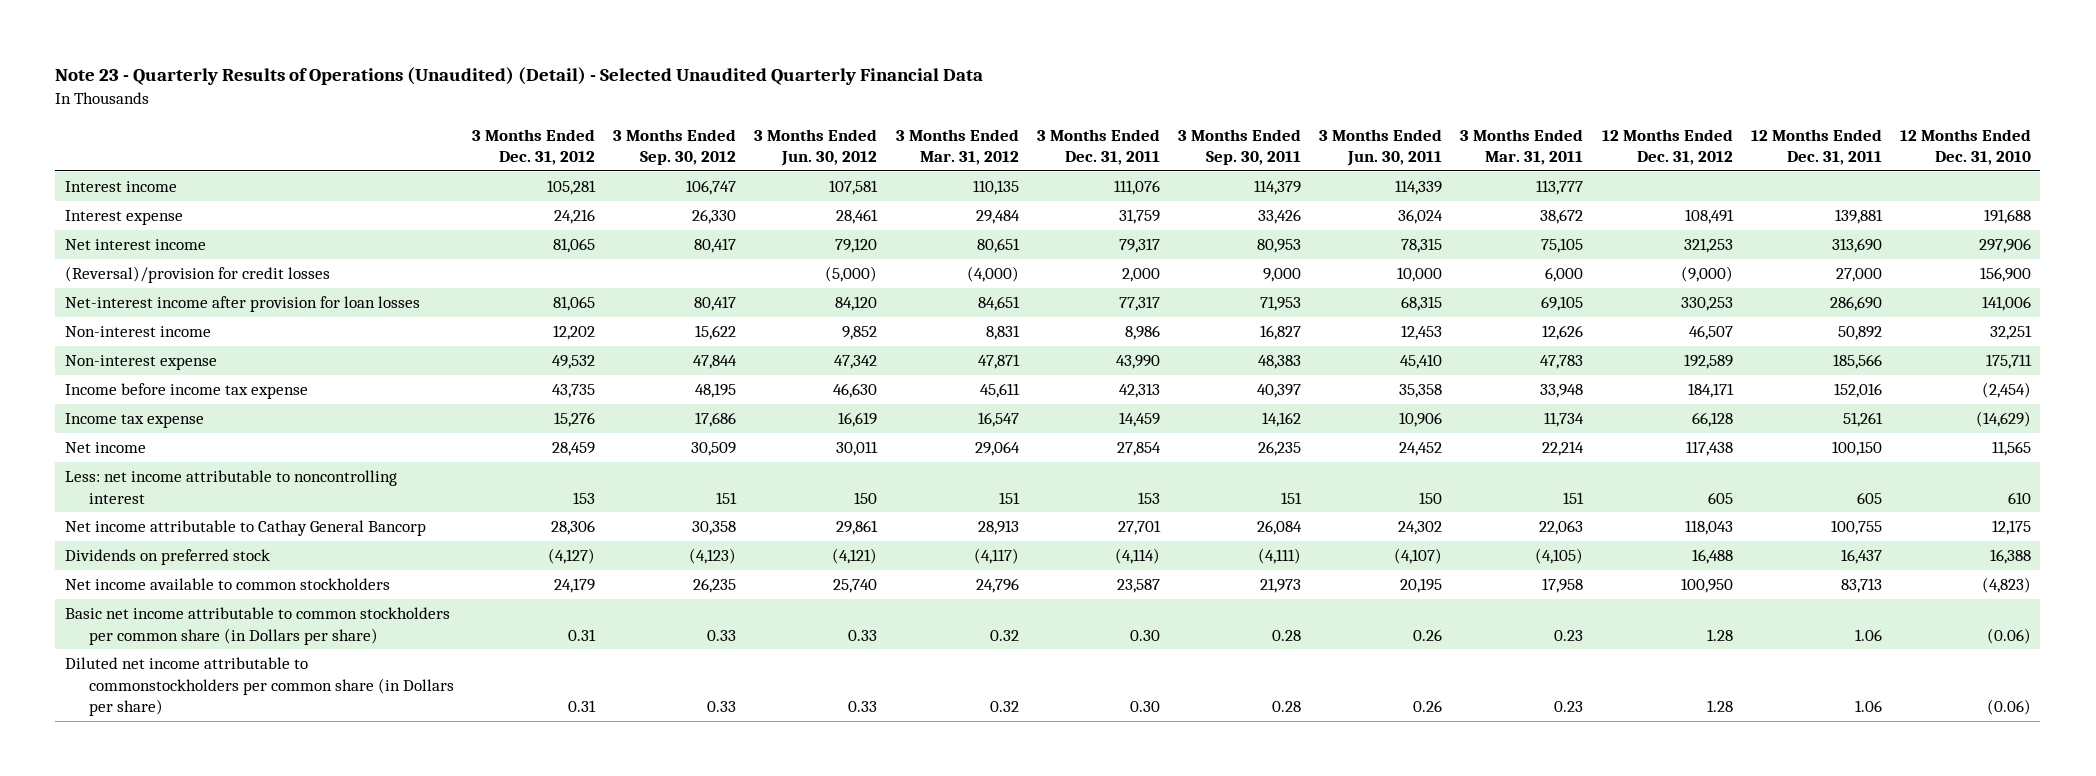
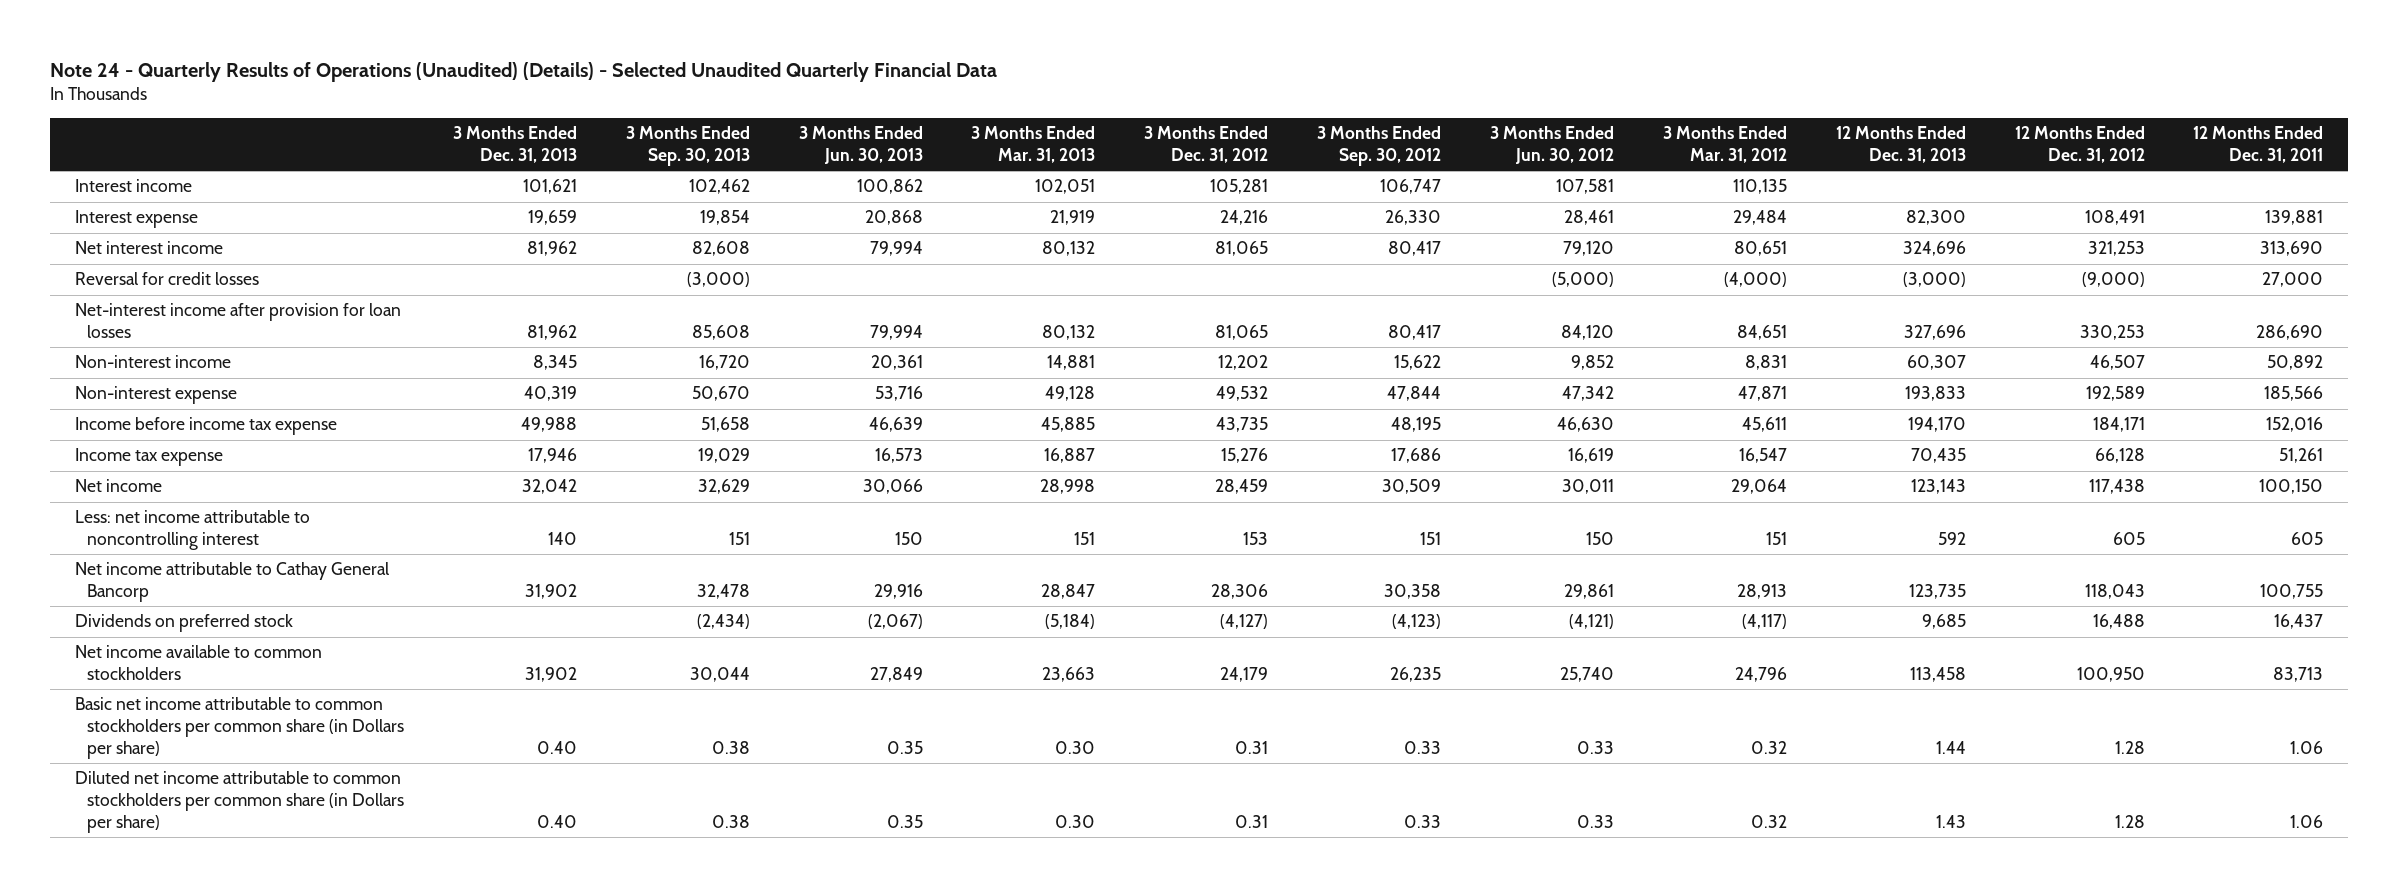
- Note 23 - Quarterly Results of Operations (Unaudited) (Detail) - Selected Unaudited Quarterly Financial Data
+ Note 24 - Quarterly Results of Operations (Unaudited) (Details) - Selected Unaudited Quarterly Financial Data
- | 3 Months Ended Dec. 31, 2012 | 3 Months Ended Sep. 30, 2012 | 3 Months Ended Jun. 30, 2012 | 3 Months Ended Mar. 31, 2012 | 3 Months Ended Dec. 31, 2011 | 3 Months Ended Sep. 30, 2011 | 3 Months Ended Jun. 30, 2011 | 3 Months Ended Mar. 31, 2011 | 12 Months Ended Dec. 31, 2012 | 12 Months Ended Dec. 31, 2011 | 12 Months Ended Dec. 31, 2010
+ | 3 Months Ended Dec. 31, 2013 | 3 Months Ended Sep. 30, 2013 | 3 Months Ended Jun. 30, 2013 | 3 Months Ended Mar. 31, 2013 | 3 Months Ended Dec. 31, 2012 | 3 Months Ended Sep. 30, 2012 | 3 Months Ended Jun. 30, 2012 | 3 Months Ended Mar. 31, 2012 | 12 Months Ended Dec. 31, 2013 | 12 Months Ended Dec. 31, 2012 | 12 Months Ended Dec. 31, 2011
- (Reversal)/provision for credit losses | | | (5,000) | (4,000) | 2,000 | 9,000 | 10,000 | 6,000 | (9,000) | 27,000 | 156,900
+ Reversal for credit losses | | (3,000) | | | | | (5,000) | (4,000) | (3,000) | (9,000) | 27,000
- Diluted net income attributable to commonstockholders per common share (in Dollars per share) | 0.31 | 0.33 | 0.33 | 0.32 | 0.30 | 0.28 | 0.26 | 0.23 | 1.28 | 1.06 | (0.06)
+ Diluted net income attributable to common stockholders per common share (in Dollars per share) | 0.40 | 0.38 | 0.35 | 0.30 | 0.31 | 0.33 | 0.33 | 0.32 | 1.43 | 1.28 | 1.06

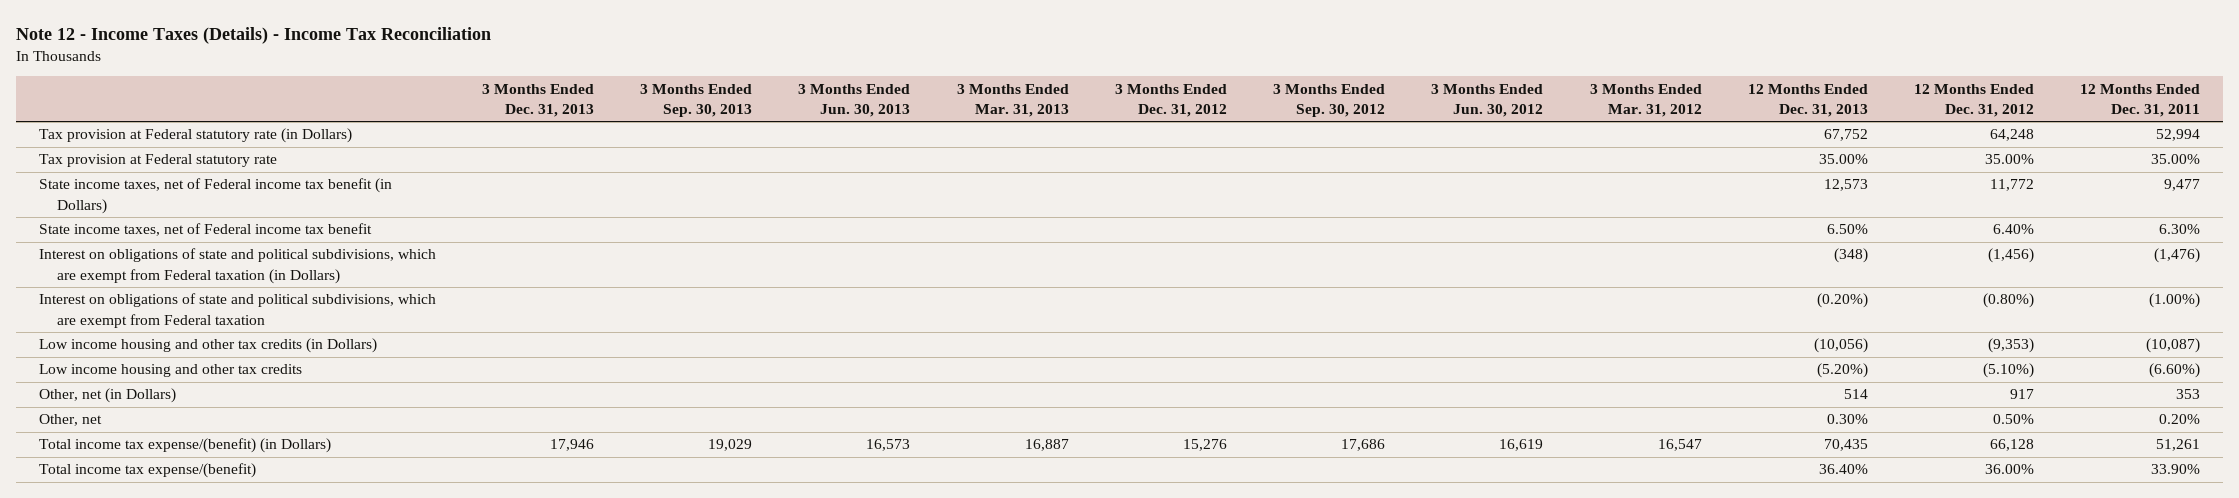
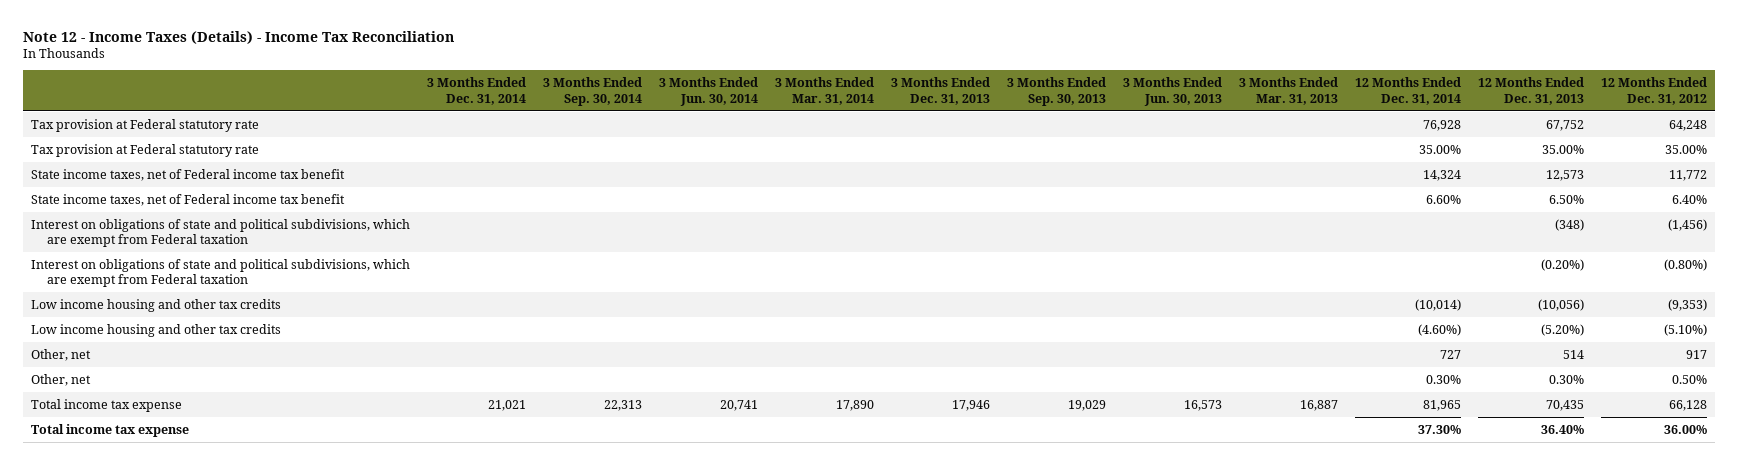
- | 3 Months Ended Dec. 31, 2013 | 3 Months Ended Sep. 30, 2013 | 3 Months Ended Jun. 30, 2013 | 3 Months Ended Mar. 31, 2013 | 3 Months Ended Dec. 31, 2012 | 3 Months Ended Sep. 30, 2012 | 3 Months Ended Jun. 30, 2012 | 3 Months Ended Mar. 31, 2012 | 12 Months Ended Dec. 31, 2013 | 12 Months Ended Dec. 31, 2012 | 12 Months Ended Dec. 31, 2011
+ | 3 Months Ended Dec. 31, 2014 | 3 Months Ended Sep. 30, 2014 | 3 Months Ended Jun. 30, 2014 | 3 Months Ended Mar. 31, 2014 | 3 Months Ended Dec. 31, 2013 | 3 Months Ended Sep. 30, 2013 | 3 Months Ended Jun. 30, 2013 | 3 Months Ended Mar. 31, 2013 | 12 Months Ended Dec. 31, 2014 | 12 Months Ended Dec. 31, 2013 | 12 Months Ended Dec. 31, 2012
- Tax provision at Federal statutory rate (in Dollars) | | | | | | | | | 67,752 | 64,248 | 52,994
+ Tax provision at Federal statutory rate | | | | | | | | | 76,928 | 67,752 | 64,248
- State income taxes, net of Federal income tax benefit (in Dollars) | | | | | | | | | 12,573 | 11,772 | 9,477
+ State income taxes, net of Federal income tax benefit | | | | | | | | | 14,324 | 12,573 | 11,772
- Interest on obligations of state and political subdivisions, which are exempt from Federal taxation (in Dollars) | | | | | | | | | (348) | (1,456) | (1,476)
+ Interest on obligations of state and political subdivisions, which are exempt from Federal taxation | | | | | | | | | | (348) | (1,456)
- Low income housing and other tax credits (in Dollars) | | | | | | | | | (10,056) | (9,353) | (10,087)
+ Low income housing and other tax credits | | | | | | | | | (10,014) | (10,056) | (9,353)
- Other, net (in Dollars) | | | | | | | | | 514 | 917 | 353
+ Other, net | | | | | | | | | 727 | 514 | 917
- Total income tax expense/(benefit) (in Dollars) | 17,946 | 19,029 | 16,573 | 16,887 | 15,276 | 17,686 | 16,619 | 16,547 | 70,435 | 66,128 | 51,261
- Total income tax expense/(benefit) | | | | | | | | | 36.40% | 36.00% | 33.90%
+ Total income tax expense | 21,021 | 22,313 | 20,741 | 17,890 | 17,946 | 19,029 | 16,573 | 16,887 | 81,965 | 70,435 | 66,128
+ Total income tax expense | | | | | | | | | 37.30% | 36.40% | 36.00%

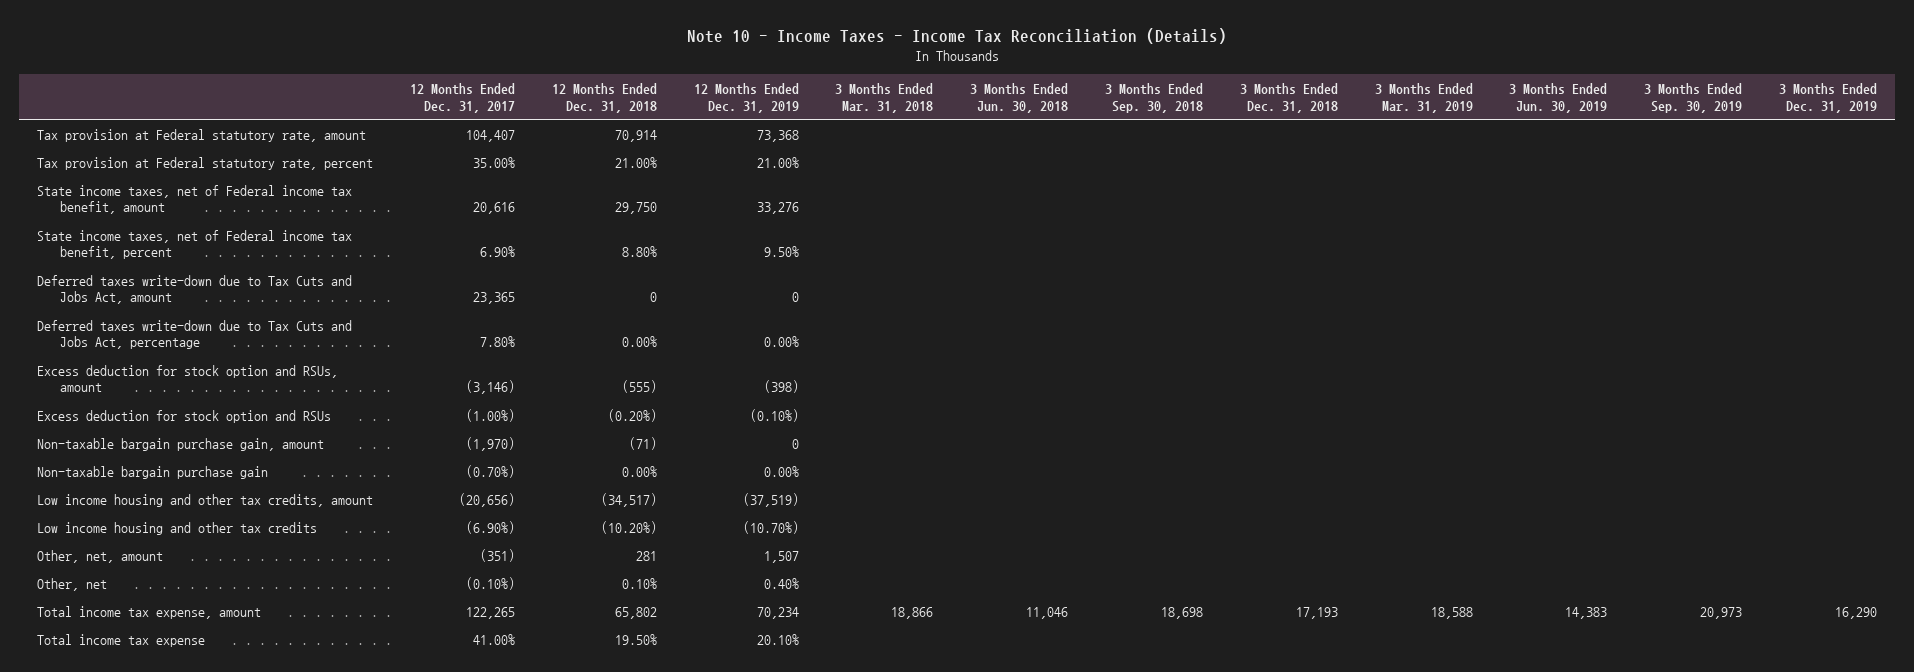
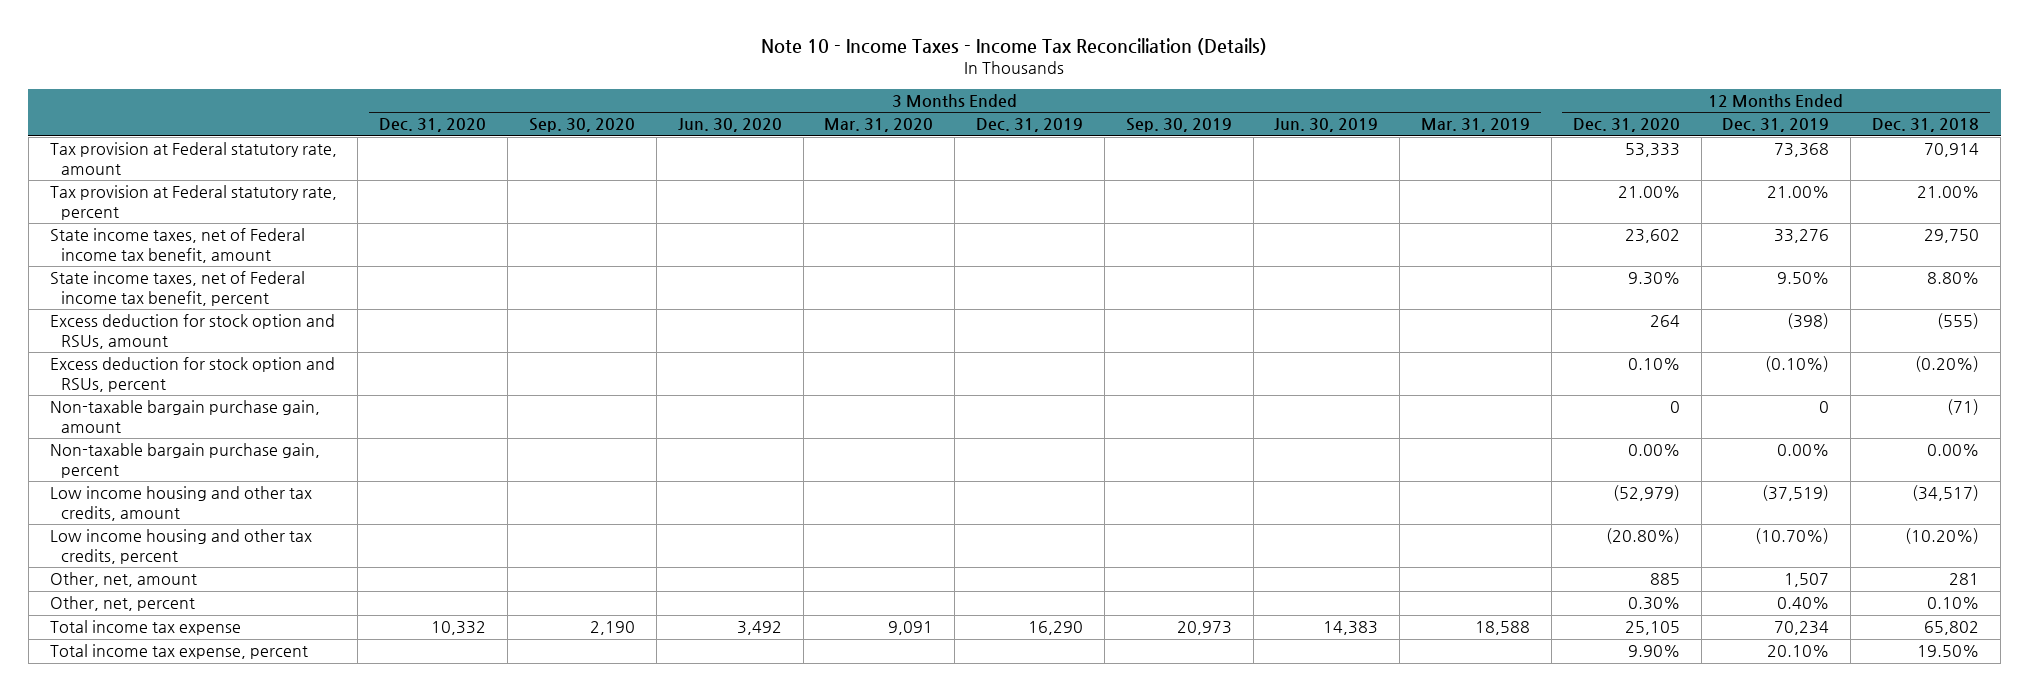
- | 12 Months Ended Dec. 31, 2017 | 12 Months Ended Dec. 31, 2018 | 12 Months Ended Dec. 31, 2019 | 3 Months Ended Mar. 31, 2018 | 3 Months Ended Jun. 30, 2018 | 3 Months Ended Sep. 30, 2018 | 3 Months Ended Dec. 31, 2018 | 3 Months Ended Mar. 31, 2019 | 3 Months Ended Jun. 30, 2019 | 3 Months Ended Sep. 30, 2019 | 3 Months Ended Dec. 31, 2019
+ | 3 Months Ended Dec. 31, 2020 | 3 Months Ended Sep. 30, 2020 | 3 Months Ended Jun. 30, 2020 | 3 Months Ended Mar. 31, 2020 | 3 Months Ended Dec. 31, 2019 | 3 Months Ended Sep. 30, 2019 | 3 Months Ended Jun. 30, 2019 | 3 Months Ended Mar. 31, 2019 | 12 Months Ended Dec. 31, 2020 | 12 Months Ended Dec. 31, 2019 | 12 Months Ended Dec. 31, 2018
- Deferred taxes write-down due to Tax Cuts and Jobs Act, amount | 23,365 | 0 | 0 | | | | | | | |
- Deferred taxes write-down due to Tax Cuts and Jobs Act, percentage | 7.80% | 0.00% | 0.00% | | | | | | | |
- Excess deduction for stock option and RSUs | (1.00%) | (0.20%) | (0.10%) | | | | | | | |
+ Excess deduction for stock option and RSUs, percent | | | | | | | | | 0.10% | (0.10%) | (0.20%)
- Non-taxable bargain purchase gain | (0.70%) | 0.00% | 0.00% | | | | | | | |
+ Non-taxable bargain purchase gain, percent | | | | | | | | | 0.00% | 0.00% | 0.00%
- Low income housing and other tax credits | (6.90%) | (10.20%) | (10.70%) | | | | | | | |
+ Low income housing and other tax credits, percent | | | | | | | | | (20.80%) | (10.70%) | (10.20%)
- Other, net | (0.10%) | 0.10% | 0.40% | | | | | | | |
- Total income tax expense, amount | 122,265 | 65,802 | 70,234 | 18,866 | 11,046 | 18,698 | 17,193 | 18,588 | 14,383 | 20,973 | 16,290
- Total income tax expense | 41.00% | 19.50% | 20.10% | | | | | | | |
+ Other, net, percent | | | | | | | | | 0.30% | 0.40% | 0.10%
+ Total income tax expense | 10,332 | 2,190 | 3,492 | 9,091 | 16,290 | 20,973 | 14,383 | 18,588 | 25,105 | 70,234 | 65,802
+ Total income tax expense, percent | | | | | | | | | 9.90% | 20.10% | 19.50%

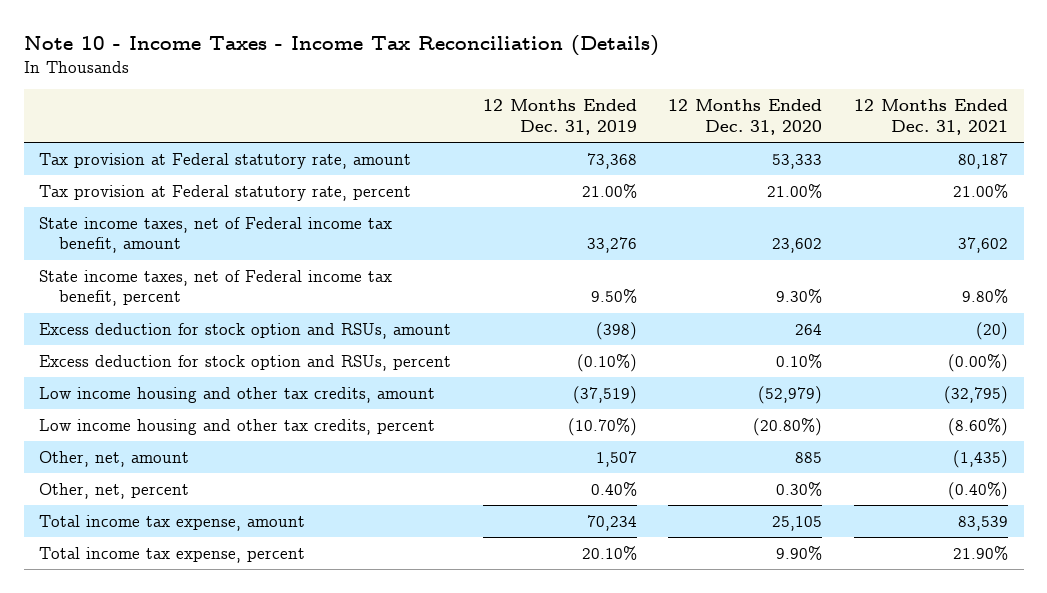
- | 3 Months Ended Dec. 31, 2020 | 3 Months Ended Sep. 30, 2020 | 3 Months Ended Jun. 30, 2020 | 3 Months Ended Mar. 31, 2020 | 3 Months Ended Dec. 31, 2019 | 3 Months Ended Sep. 30, 2019 | 3 Months Ended Jun. 30, 2019 | 3 Months Ended Mar. 31, 2019 | 12 Months Ended Dec. 31, 2020 | 12 Months Ended Dec. 31, 2019 | 12 Months Ended Dec. 31, 2018
+ | 12 Months Ended Dec. 31, 2019 | 12 Months Ended Dec. 31, 2020 | 12 Months Ended Dec. 31, 2021
- Non-taxable bargain purchase gain, amount | | | | | | | | | 0 | 0 | (71)
- Non-taxable bargain purchase gain, percent | | | | | | | | | 0.00% | 0.00% | 0.00%
- Total income tax expense | 10,332 | 2,190 | 3,492 | 9,091 | 16,290 | 20,973 | 14,383 | 18,588 | 25,105 | 70,234 | 65,802
+ Total income tax expense, amount | 70,234 | 25,105 | 83,539

